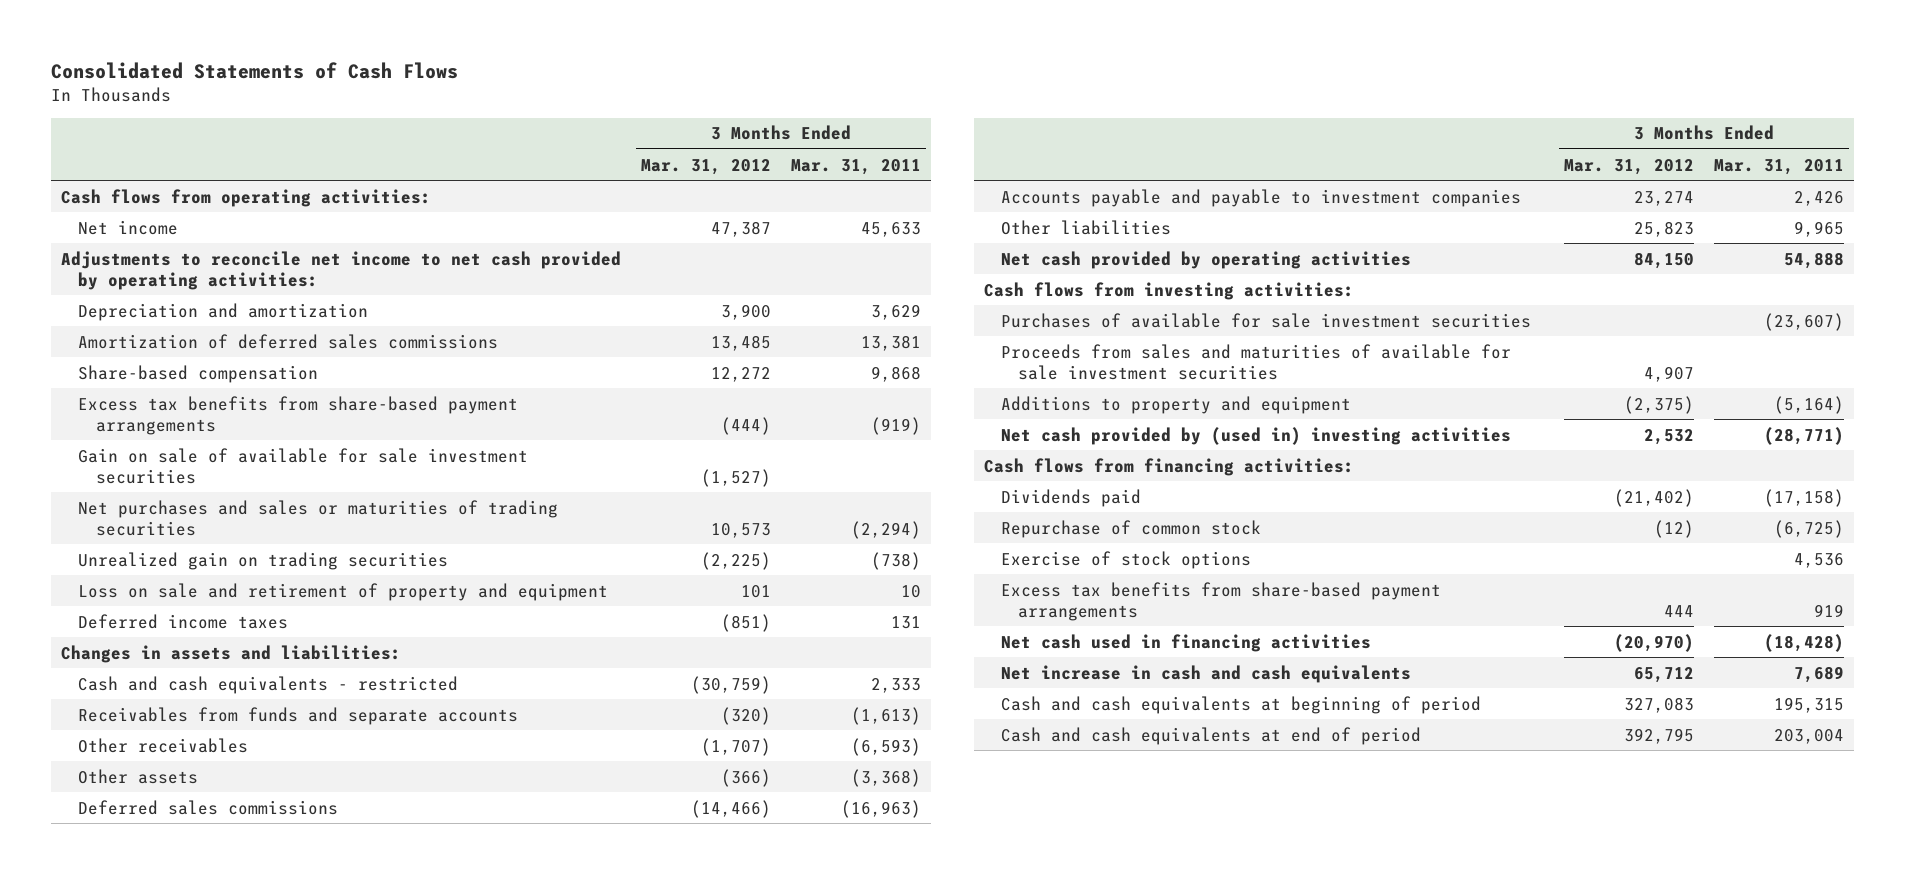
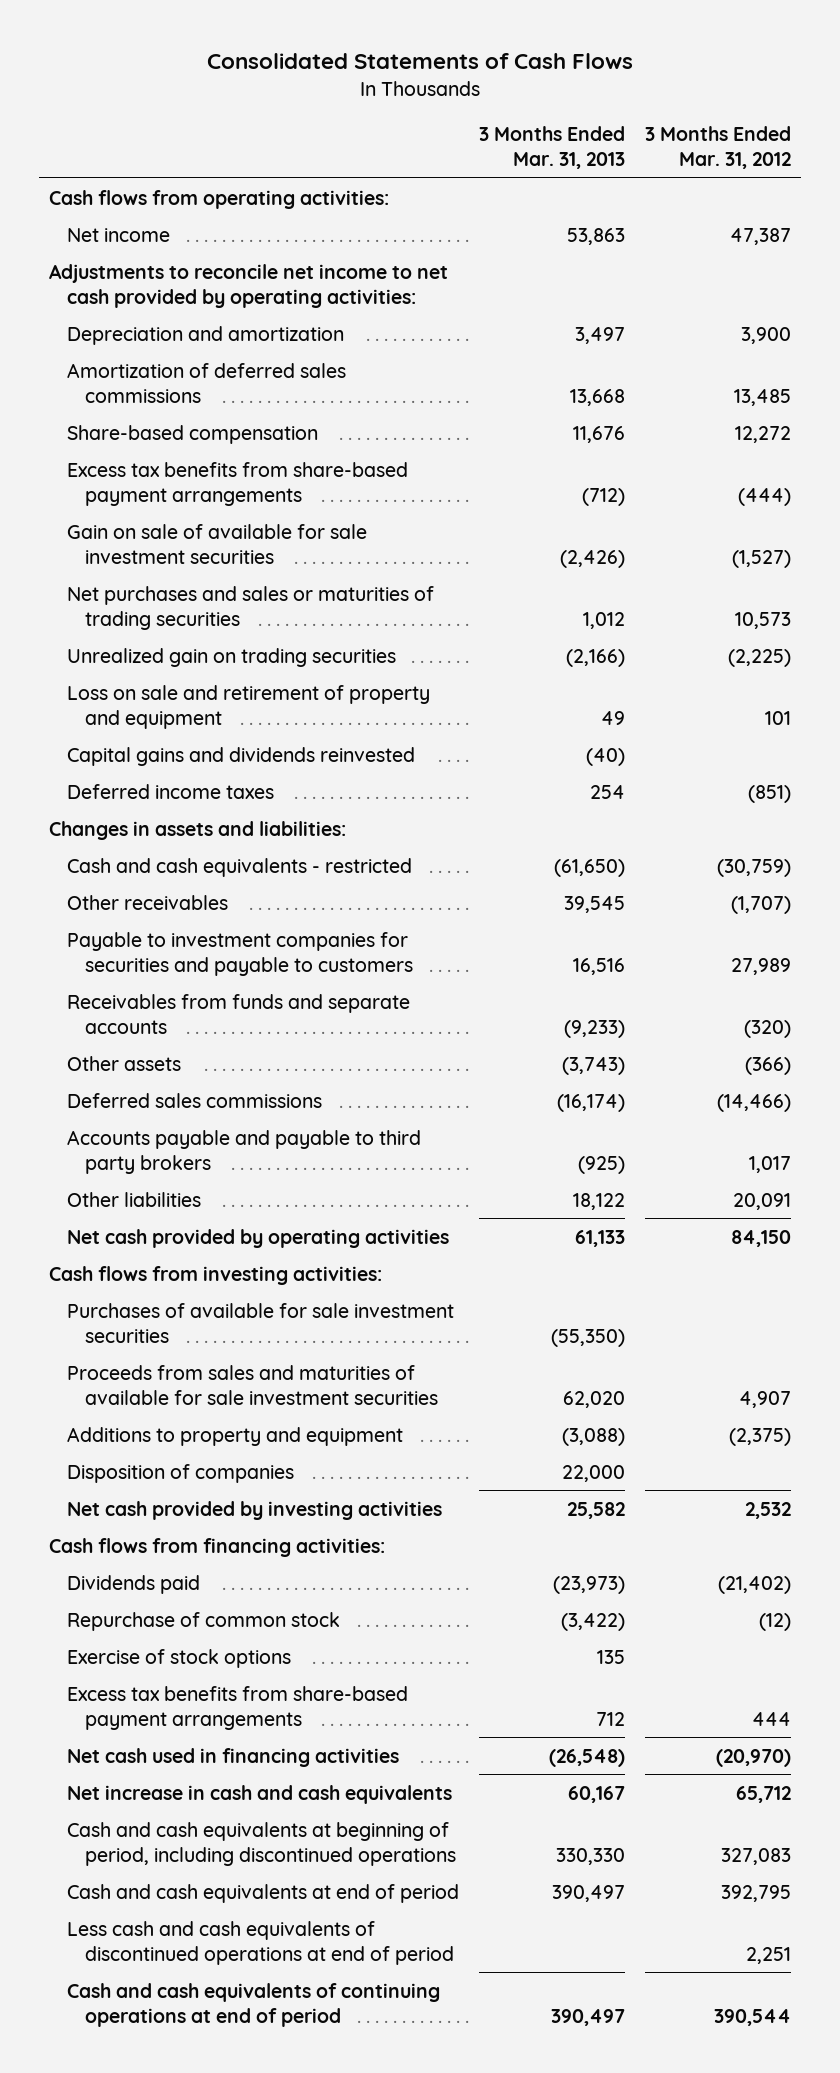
- | 3 Months Ended Mar. 31, 2012 | 3 Months Ended Mar. 31, 2011
+ | 3 Months Ended Mar. 31, 2013 | 3 Months Ended Mar. 31, 2012
+ Capital gains and dividends reinvested | (40) |
+ Payable to investment companies for securities and payable to customers | 16,516 | 27,989
moved down: Receivables from funds and separate accounts | (9,233) | (320)
- Accounts payable and payable to investment companies | 23,274 | 2,426
- Other liabilities | 25,823 | 9,965
+ Accounts payable and payable to third party brokers | (925) | 1,017
+ Other liabilities | 18,122 | 20,091
- Net cash provided by (used in) investing activities | 2,532 | (28,771)
+ Disposition of companies | 22,000 |
+ Net cash provided by investing activities | 25,582 | 2,532
- Cash and cash equivalents at beginning of period | 327,083 | 195,315
+ Cash and cash equivalents at beginning of period, including discontinued operations | 330,330 | 327,083
+ Less cash and cash equivalents of discontinued operations at end of period | | 2,251
+ Cash and cash equivalents of continuing operations at end of period | 390,497 | 390,544

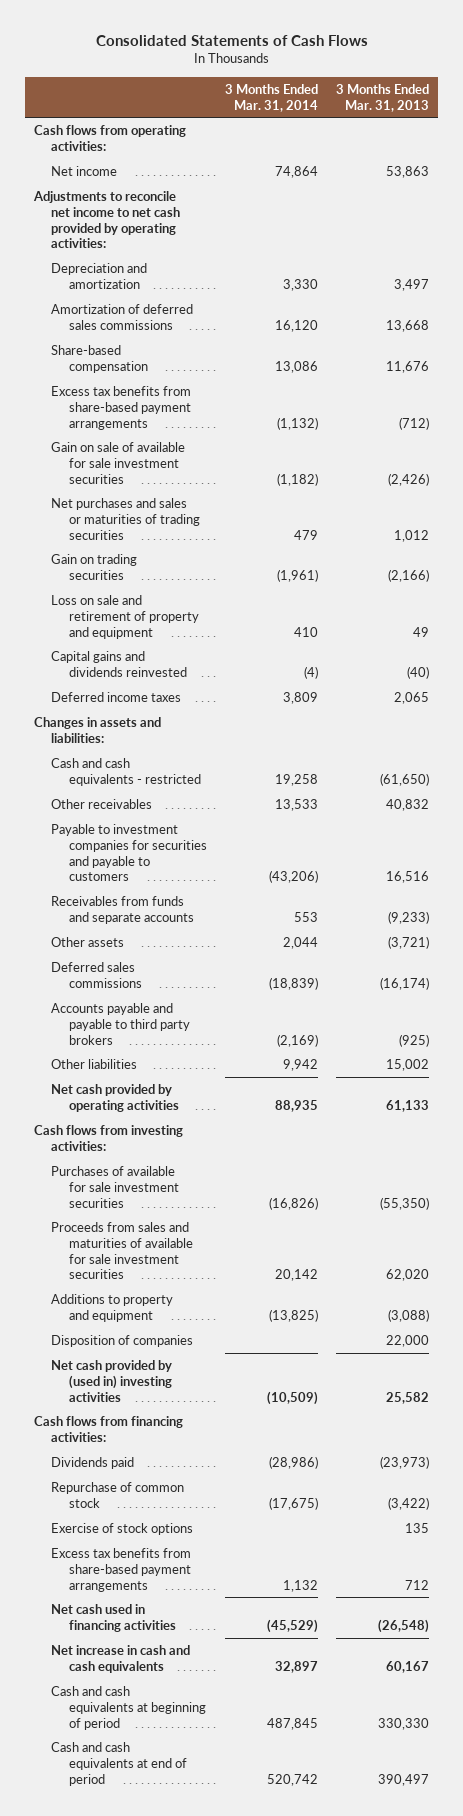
- | 3 Months Ended Mar. 31, 2013 | 3 Months Ended Mar. 31, 2012
+ | 3 Months Ended Mar. 31, 2014 | 3 Months Ended Mar. 31, 2013
- Unrealized gain on trading securities | (2,166) | (2,225)
+ Gain on trading securities | (1,961) | (2,166)
- Deferred income taxes | 254 | (851)
+ Deferred income taxes | 3,809 | 2,065
- Other receivables | 39,545 | (1,707)
+ Other receivables | 13,533 | 40,832
- Other assets | (3,743) | (366)
+ Other assets | 2,044 | (3,721)
- Other liabilities | 18,122 | 20,091
+ Other liabilities | 9,942 | 15,002
- Net cash provided by investing activities | 25,582 | 2,532
+ Net cash provided by (used in) investing activities | (10,509) | 25,582
- Cash and cash equivalents at beginning of period, including discontinued operations | 330,330 | 327,083
+ Cash and cash equivalents at beginning of period | 487,845 | 330,330
- Less cash and cash equivalents of discontinued operations at end of period | | 2,251
- Cash and cash equivalents of continuing operations at end of period | 390,497 | 390,544

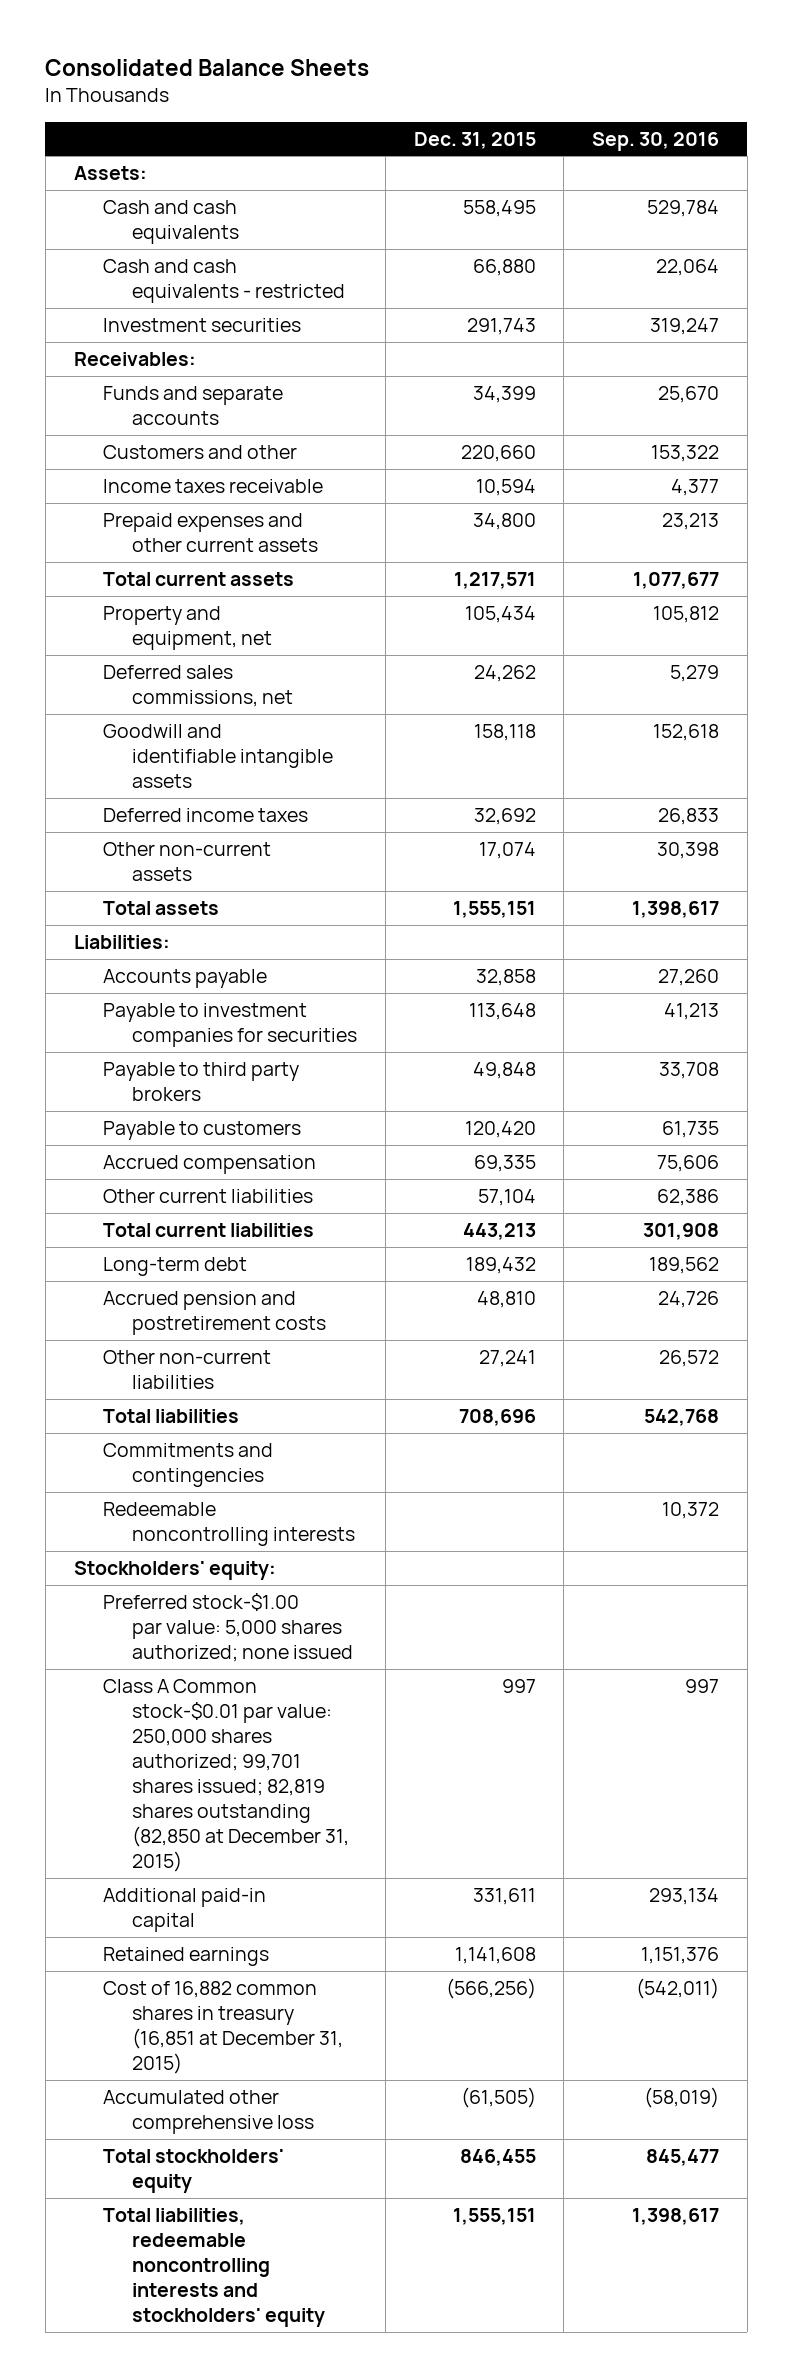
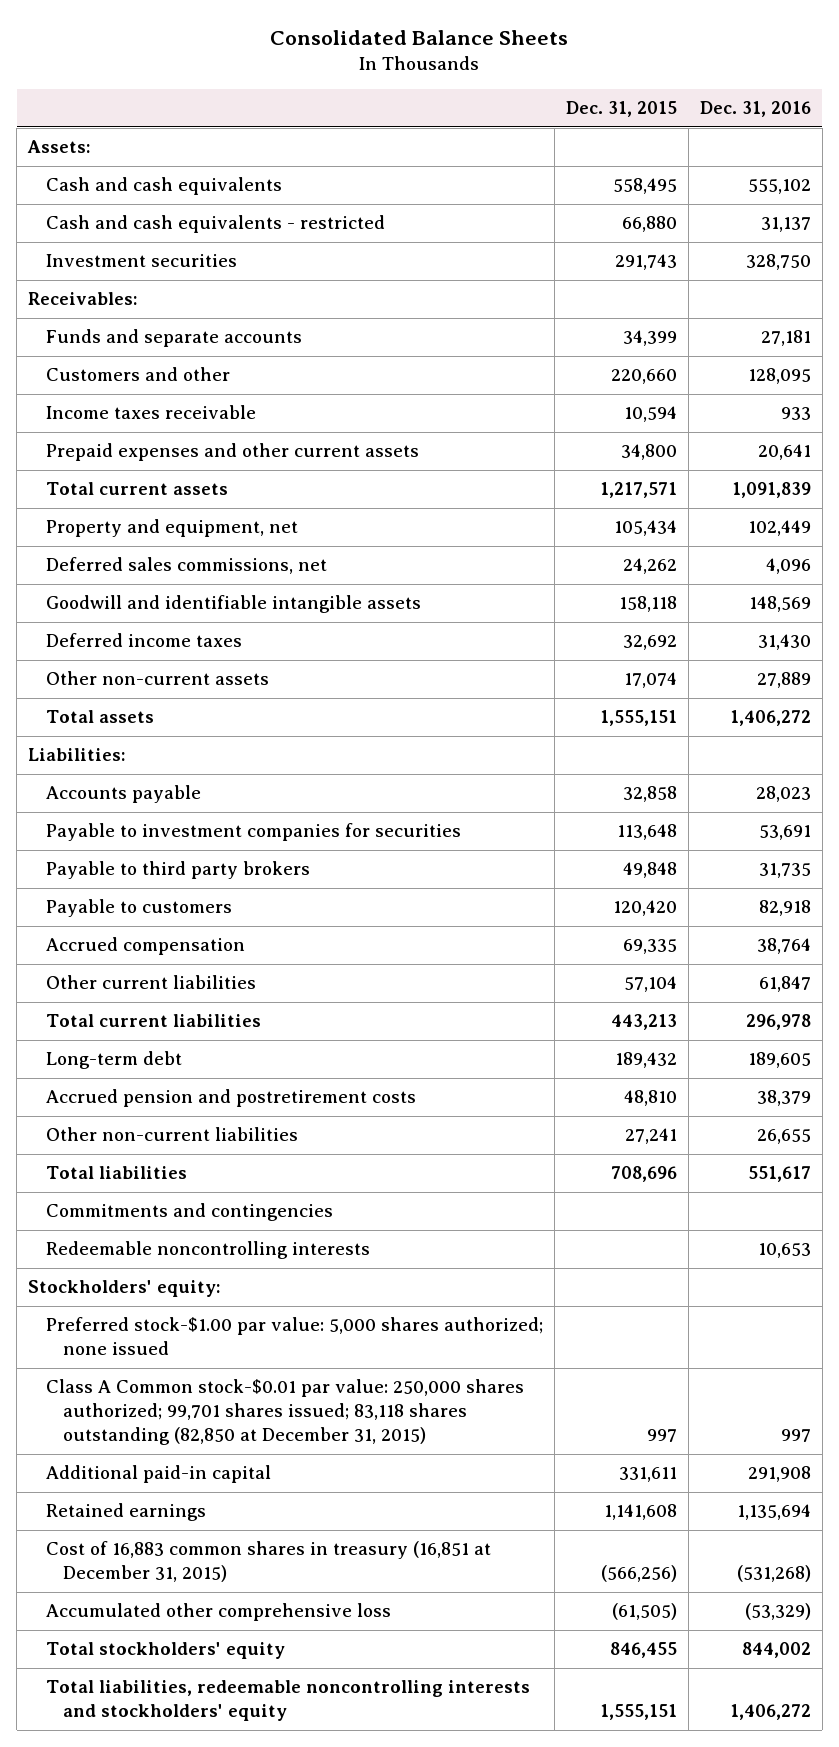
- | Dec. 31, 2015 | Sep. 30, 2016
+ | Dec. 31, 2015 | Dec. 31, 2016
- Class A Common stock-$0.01 par value: 250,000 shares authorized; 99,701 shares issued; 82,819 shares outstanding (82,850 at December 31, 2015) | 997 | 997
+ Class A Common stock-$0.01 par value: 250,000 shares authorized; 99,701 shares issued; 83,118 shares outstanding (82,850 at December 31, 2015) | 997 | 997
- Cost of 16,882 common shares in treasury (16,851 at December 31, 2015) | (566,256) | (542,011)
+ Cost of 16,883 common shares in treasury (16,851 at December 31, 2015) | (566,256) | (531,268)

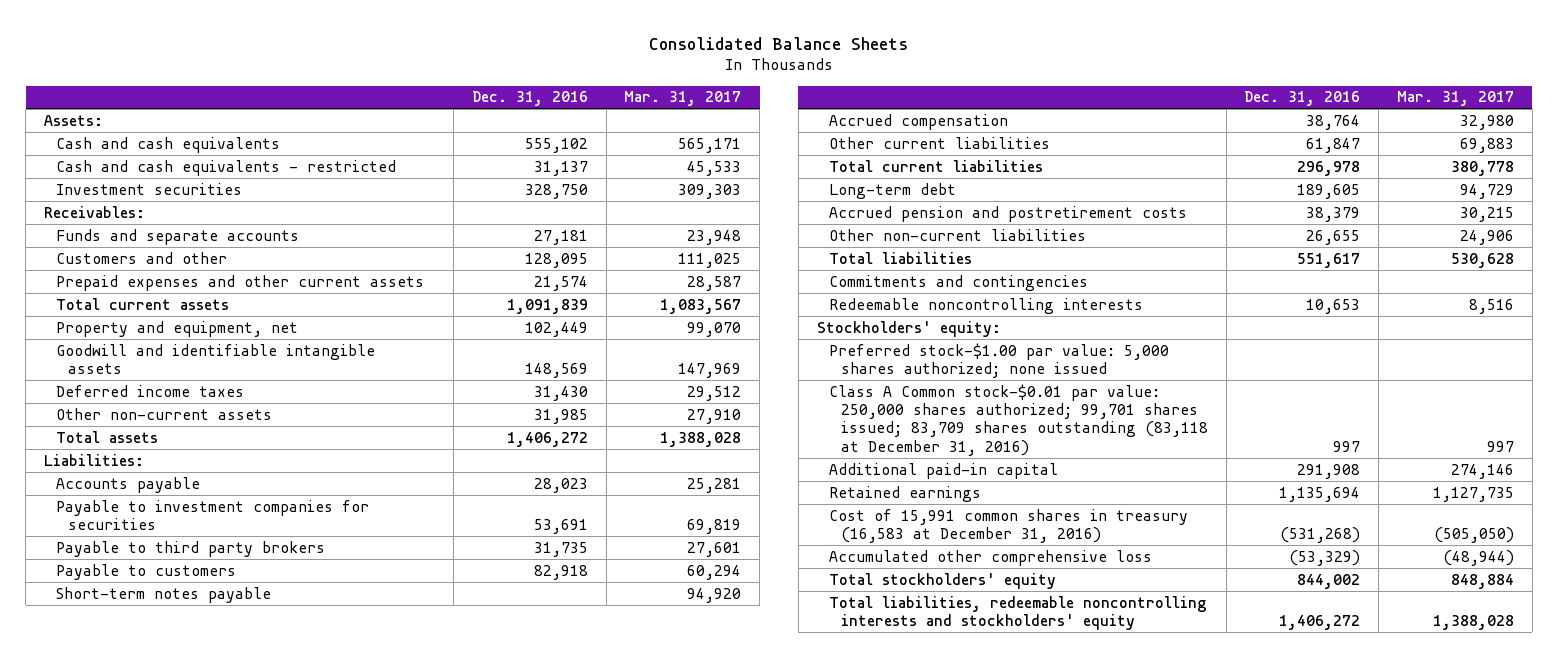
- | Dec. 31, 2015 | Dec. 31, 2016
+ | Dec. 31, 2016 | Mar. 31, 2017
- Income taxes receivable | 10,594 | 933
- Prepaid expenses and other current assets | 34,800 | 20,641
+ Prepaid expenses and other current assets | 21,574 | 28,587
- Deferred sales commissions, net | 24,262 | 4,096
- Other non-current assets | 17,074 | 27,889
+ Other non-current assets | 31,985 | 27,910
+ Short-term notes payable | | 94,920
- Class A Common stock-$0.01 par value: 250,000 shares authorized; 99,701 shares issued; 83,118 shares outstanding (82,850 at December 31, 2015) | 997 | 997
+ Class A Common stock-$0.01 par value: 250,000 shares authorized; 99,701 shares issued; 83,709 shares outstanding (83,118 at December 31, 2016) | 997 | 997
- Cost of 16,883 common shares in treasury (16,851 at December 31, 2015) | (566,256) | (531,268)
+ Cost of 15,991 common shares in treasury (16,583 at December 31, 2016) | (531,268) | (505,050)

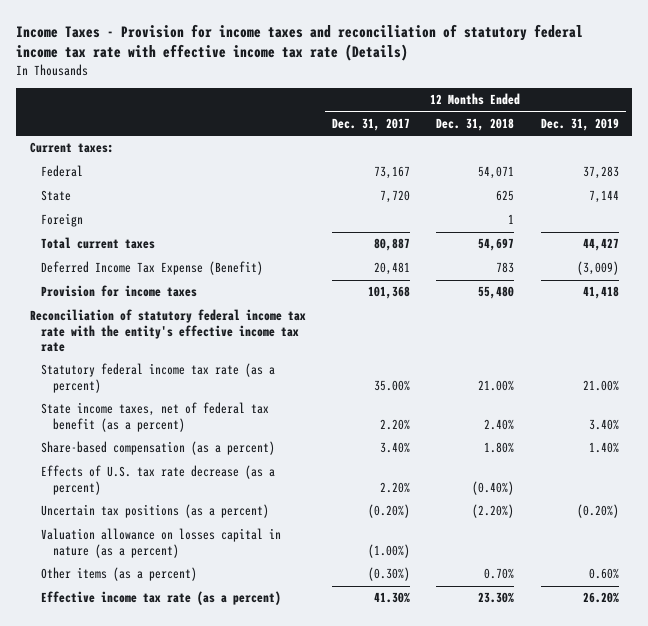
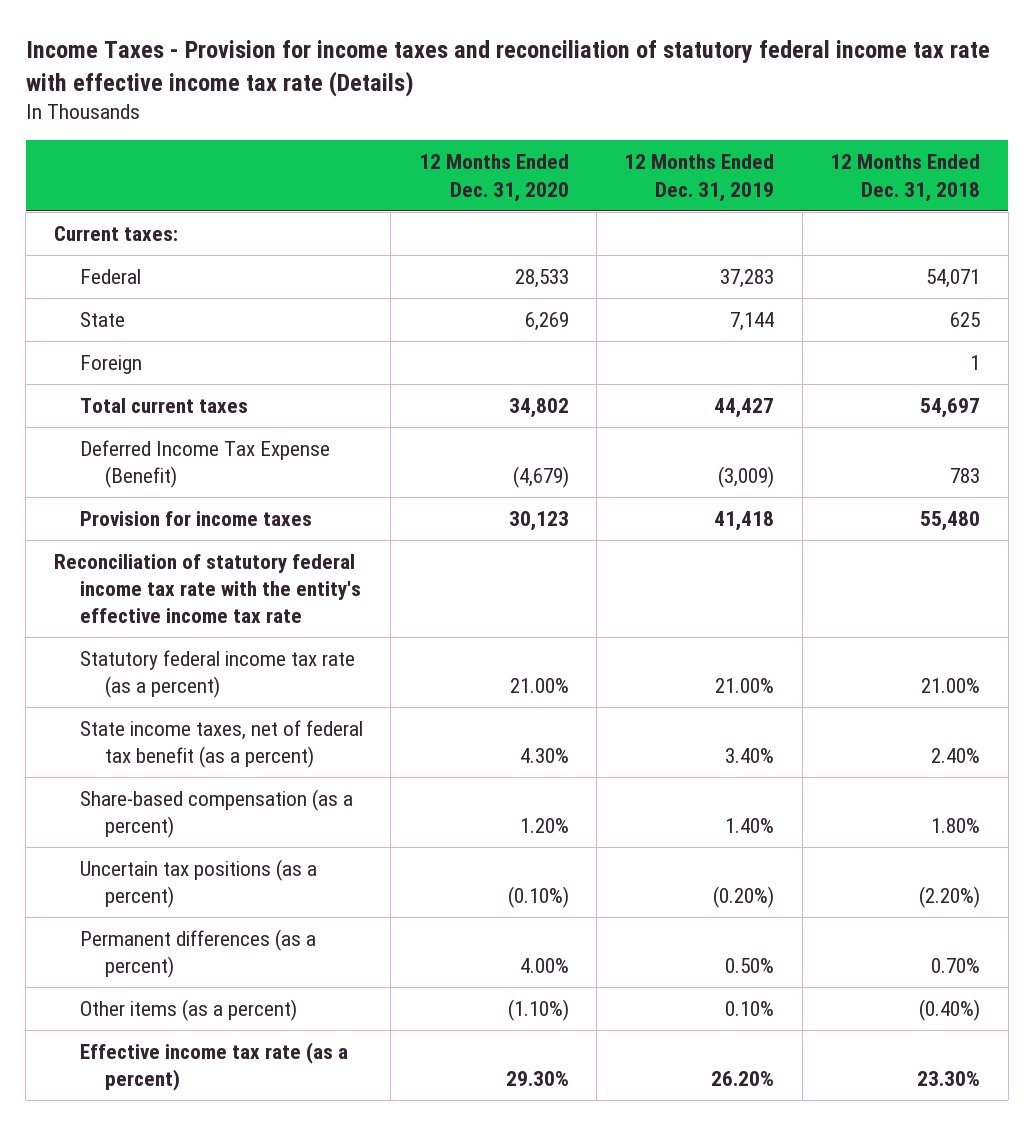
- | 12 Months Ended Dec. 31, 2017 | 12 Months Ended Dec. 31, 2018 | 12 Months Ended Dec. 31, 2019
+ | 12 Months Ended Dec. 31, 2020 | 12 Months Ended Dec. 31, 2019 | 12 Months Ended Dec. 31, 2018
- Effects of U.S. tax rate decrease (as a percent) | 2.20% | (0.40%) |
- Valuation allowance on losses capital in nature (as a percent) | (1.00%) | |
- Other items (as a percent) | (0.30%) | 0.70% | 0.60%
+ Permanent differences (as a percent) | 4.00% | 0.50% | 0.70%
+ Other items (as a percent) | (1.10%) | 0.10% | (0.40%)

